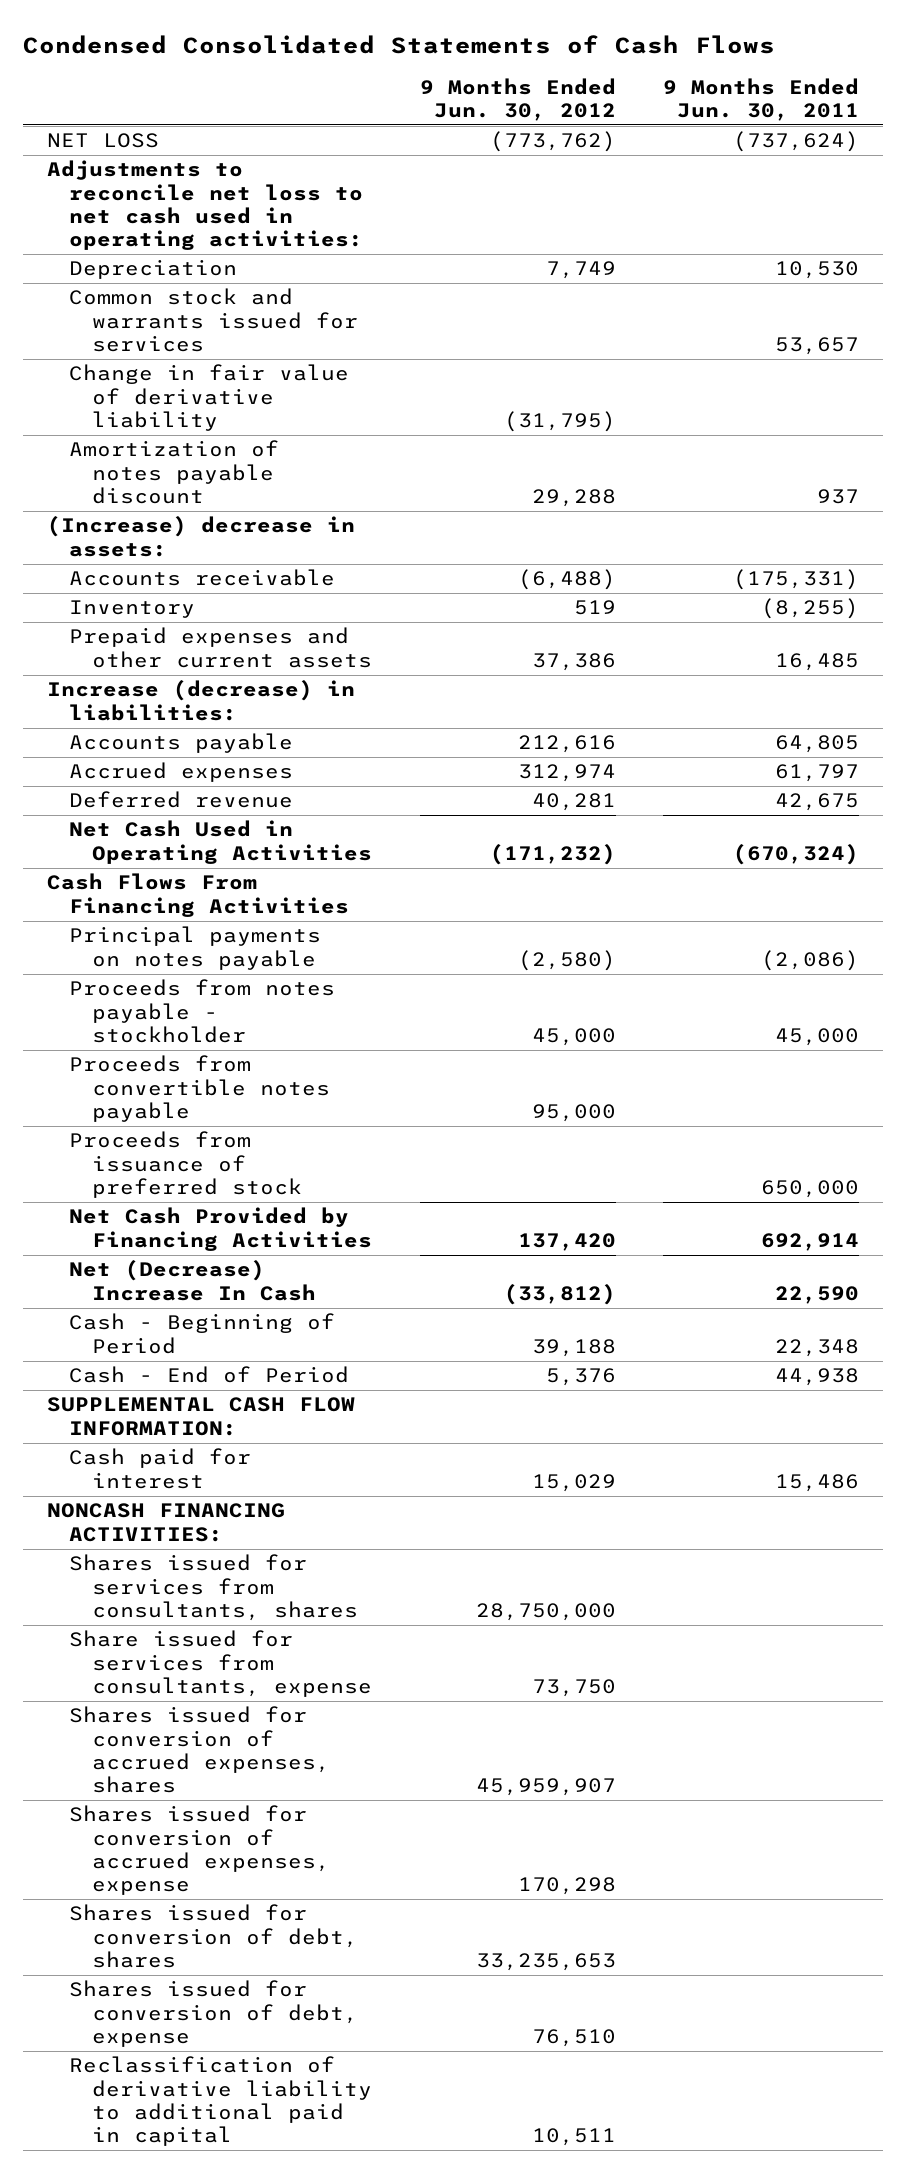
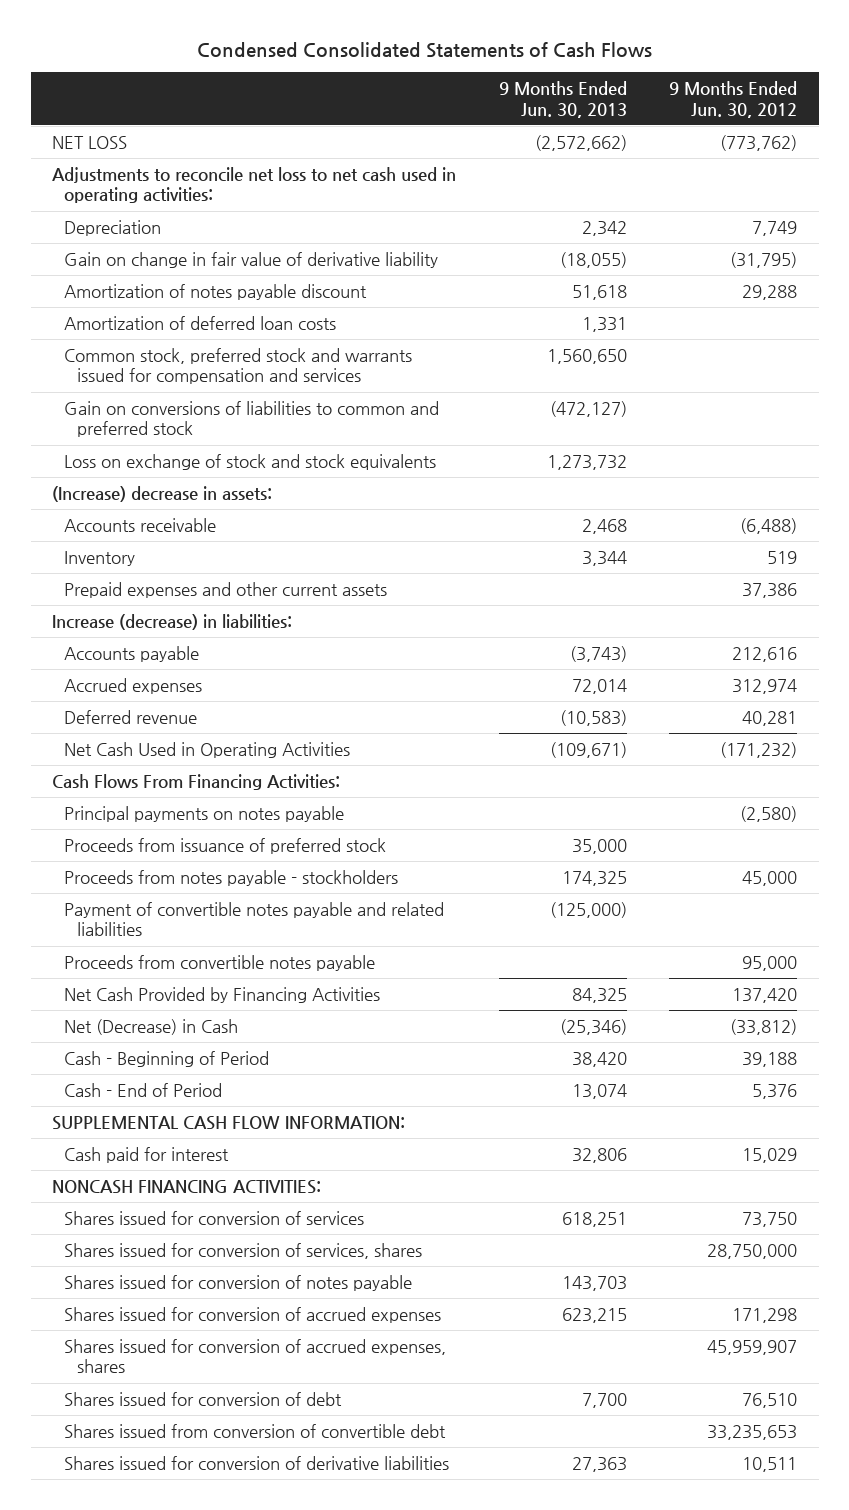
- | 9 Months Ended Jun. 30, 2012 | 9 Months Ended Jun. 30, 2011
+ | 9 Months Ended Jun. 30, 2013 | 9 Months Ended Jun. 30, 2012
- Common stock and warrants issued for services | | 53,657
- Change in fair value of derivative liability | (31,795) |
+ Gain on change in fair value of derivative liability | (18,055) | (31,795)
+ Amortization of deferred loan costs | 1,331 |
+ Common stock, preferred stock and warrants issued for compensation and services | 1,560,650 |
+ Gain on conversions of liabilities to common and preferred stock | (472,127) |
+ Loss on exchange of stock and stock equivalents | 1,273,732 |
- Cash Flows From Financing Activities
+ Cash Flows From Financing Activities:
- Proceeds from notes payable - stockholder | 45,000 | 45,000
+ Proceeds from notes payable - stockholders | 174,325 | 45,000
+ Payment of convertible notes payable and related liabilities | (125,000) |
moved down: Proceeds from convertible notes payable | | 95,000
- Net (Decrease) Increase In Cash | (33,812) | 22,590
+ Net (Decrease) in Cash | (25,346) | (33,812)
- Shares issued for services from consultants, shares | 28,750,000 |
- Share issued for services from consultants, expense | 73,750 |
+ Shares issued for conversion of services | 618,251 | 73,750
+ Shares issued for conversion of services, shares | | 28,750,000
+ Shares issued for conversion of notes payable | 143,703 |
+ Shares issued for conversion of accrued expenses | 623,215 | 171,298
- Shares issued for conversion of accrued expenses, expense | 170,298 |
- Shares issued for conversion of debt, shares | 33,235,653 |
- Shares issued for conversion of debt, expense | 76,510 |
- Reclassification of derivative liability to additional paid in capital | 10,511 |
+ Shares issued for conversion of debt | 7,700 | 76,510
+ Shares issued from conversion of convertible debt | | 33,235,653
+ Shares issued for conversion of derivative liabilities | 27,363 | 10,511

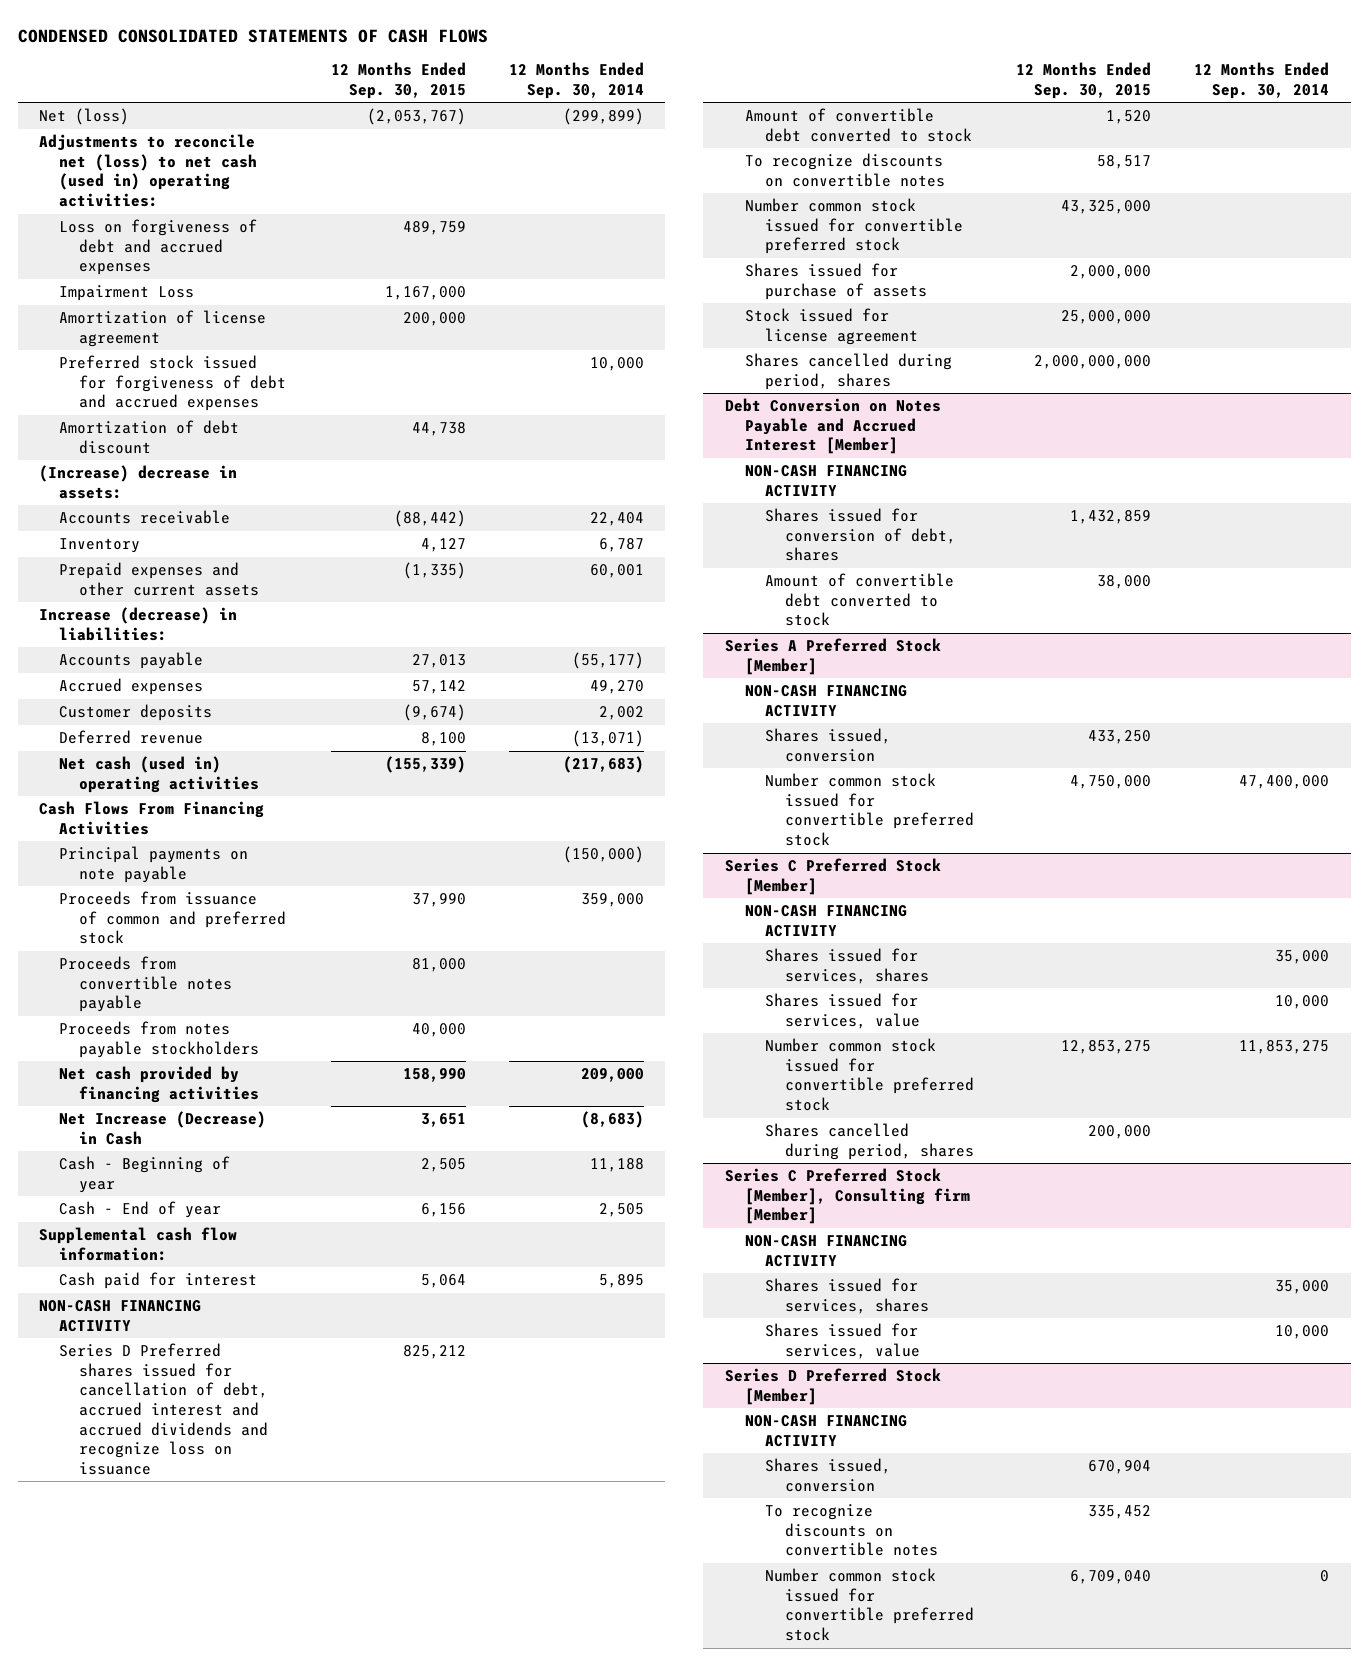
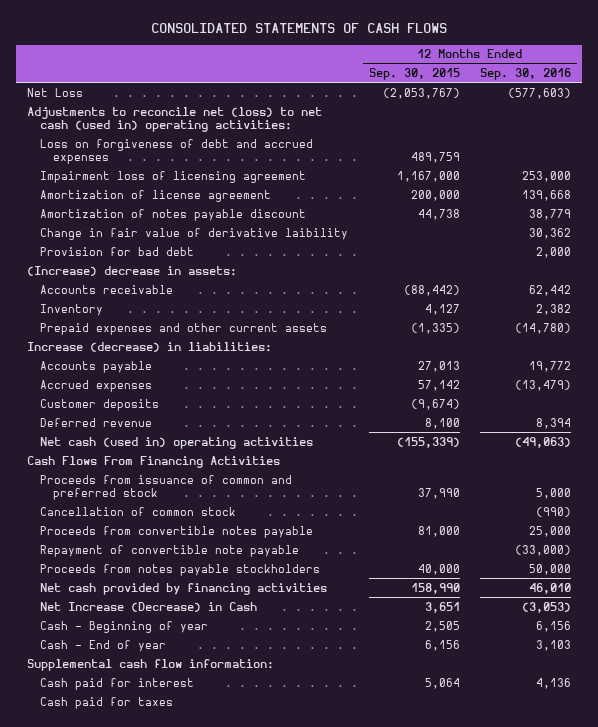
- CONDENSED CONSOLIDATED STATEMENTS OF CASH FLOWS
+ CONSOLIDATED STATEMENTS OF CASH FLOWS
- | 12 Months Ended Sep. 30, 2015 | 12 Months Ended Sep. 30, 2014
+ | 12 Months Ended Sep. 30, 2015 | 12 Months Ended Sep. 30, 2016
- Net (loss) | (2,053,767) | (299,899)
+ Net Loss | (2,053,767) | (577,603)
- Impairment Loss | 1,167,000 |
+ Impairment loss of licensing agreement | 1,167,000 | 253,000
- Preferred stock issued for forgiveness of debt and accrued expenses | | 10,000
- Amortization of debt discount | 44,738 |
+ Amortization of notes payable discount | 44,738 | 38,779
+ Change in fair value of derivative laibility | | 30,362
+ Provision for bad debt | | 2,000
- Principal payments on note payable | | (150,000)
+ Cancellation of common stock | | (990)
+ Repayment of convertible note payable | | (33,000)
- NON-CASH FINANCING ACTIVITY
- Series D Preferred shares issued for cancellation of debt, accrued interest and accrued dividends and recognize loss on issuance | 825,212 |
- Amount of convertible debt converted to stock | 1,520 |
- To recognize discounts on convertible notes | 58,517 |
- Number common stock issued for convertible preferred stock | 43,325,000 |
- Shares issued for purchase of assets | 2,000,000 |
- Stock issued for license agreement | 25,000,000 |
- Shares cancelled during period, shares | 2,000,000,000 |
- Debt Conversion on Notes Payable and Accrued Interest [Member]
- NON-CASH FINANCING ACTIVITY
- Shares issued for conversion of debt, shares | 1,432,859 |
- Amount of convertible debt converted to stock | 38,000 |
- Series A Preferred Stock [Member]
- NON-CASH FINANCING ACTIVITY
- Shares issued, conversion | 433,250 |
- Number common stock issued for convertible preferred stock | 4,750,000 | 47,400,000
- Series C Preferred Stock [Member]
- NON-CASH FINANCING ACTIVITY
- Shares issued for services, shares | | 35,000
- Shares issued for services, value | | 10,000
- Number common stock issued for convertible preferred stock | 12,853,275 | 11,853,275
- Shares cancelled during period, shares | 200,000 |
- Series C Preferred Stock [Member], Consulting firm [Member]
- NON-CASH FINANCING ACTIVITY
- Shares issued for services, shares | | 35,000
- Shares issued for services, value | | 10,000
- Series D Preferred Stock [Member]
- NON-CASH FINANCING ACTIVITY
- Shares issued, conversion | 670,904 |
- To recognize discounts on convertible notes | 335,452 |
- Number common stock issued for convertible preferred stock | 6,709,040 | 0
+ Cash paid for taxes

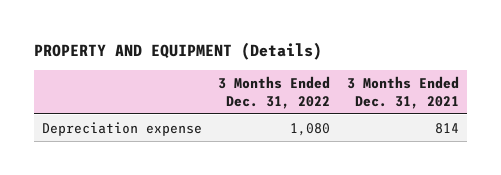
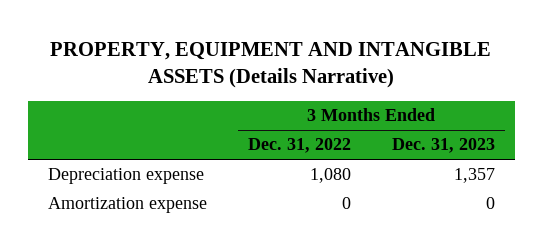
- PROPERTY AND EQUIPMENT (Details)
+ PROPERTY, EQUIPMENT AND INTANGIBLE ASSETS (Details Narrative)
- | 3 Months Ended Dec. 31, 2022 | 3 Months Ended Dec. 31, 2021
+ | 3 Months Ended Dec. 31, 2022 | 3 Months Ended Dec. 31, 2023
+ Amortization expense | 0 | 0

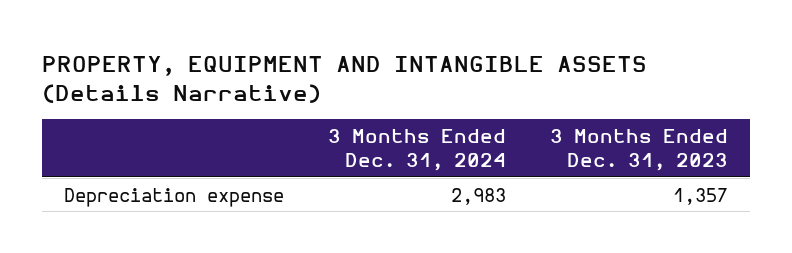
- | 3 Months Ended Dec. 31, 2022 | 3 Months Ended Dec. 31, 2023
+ | 3 Months Ended Dec. 31, 2024 | 3 Months Ended Dec. 31, 2023
- Amortization expense | 0 | 0

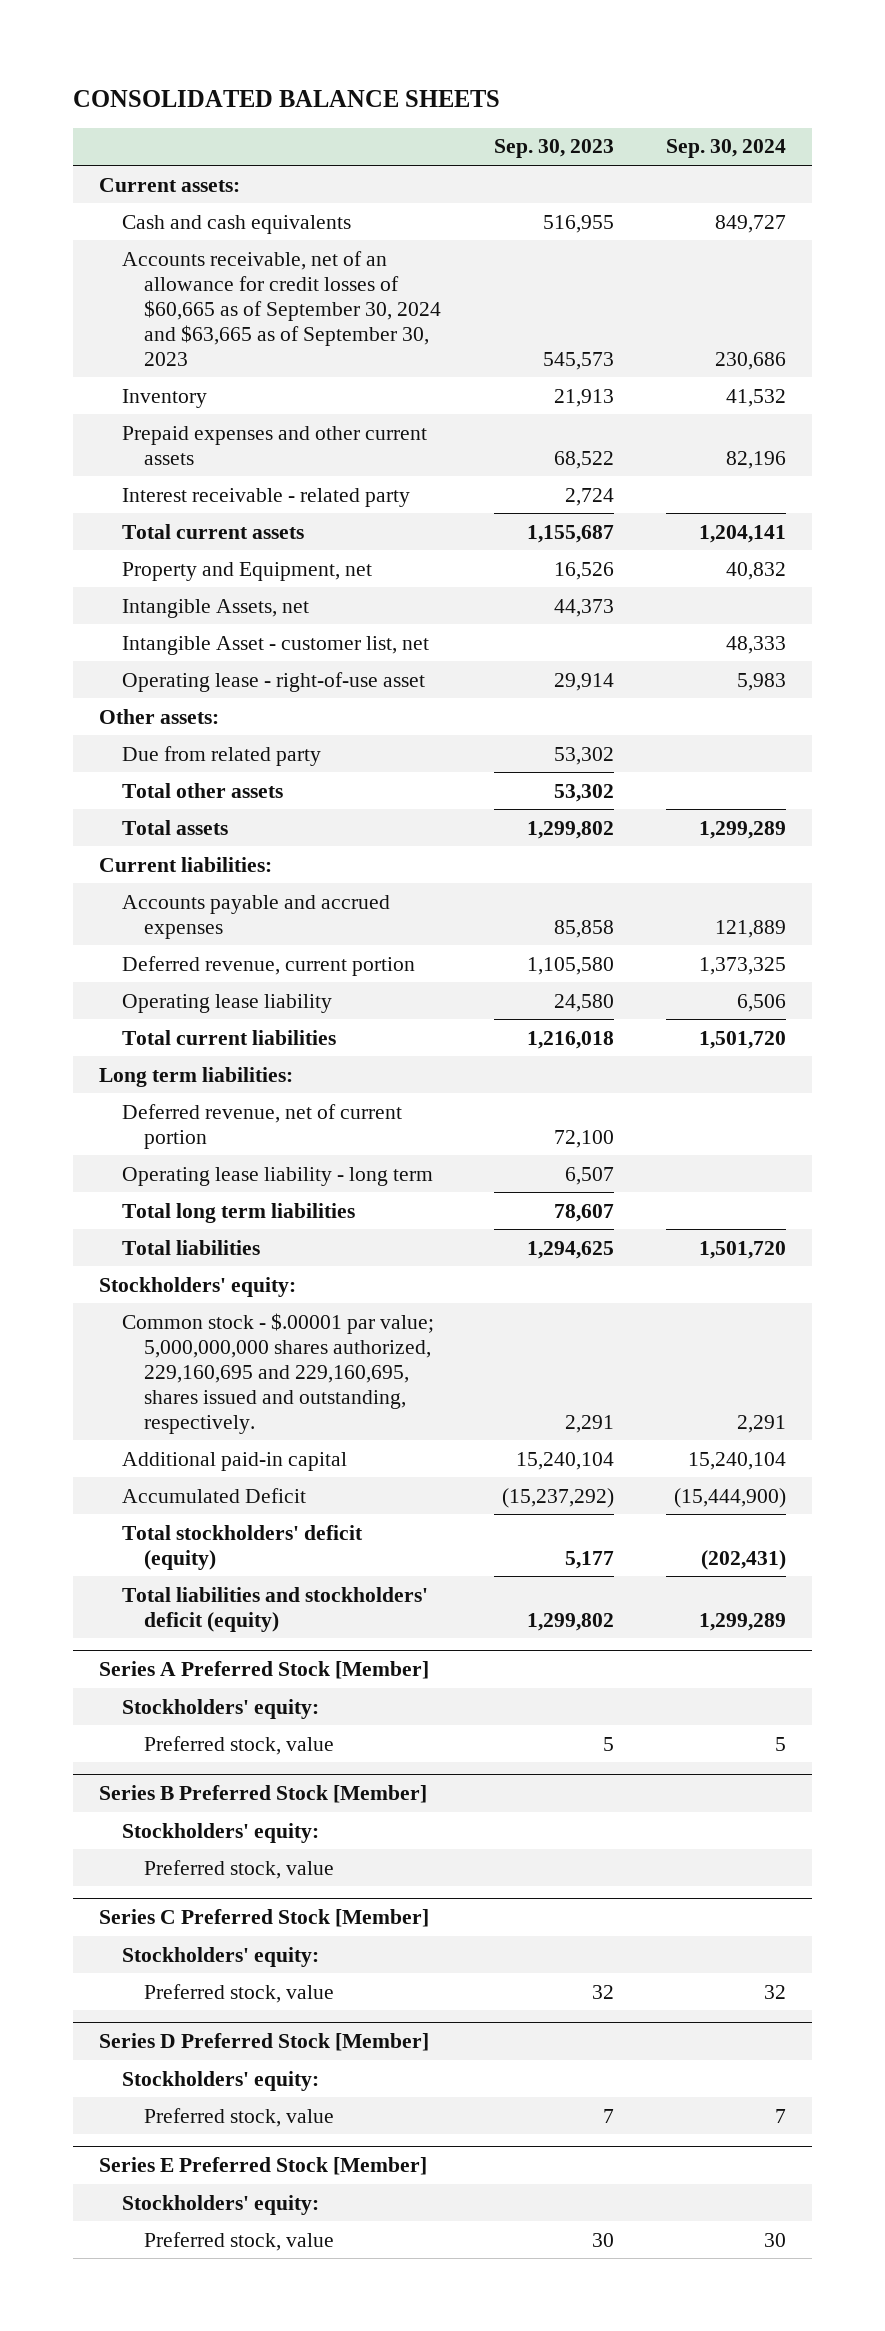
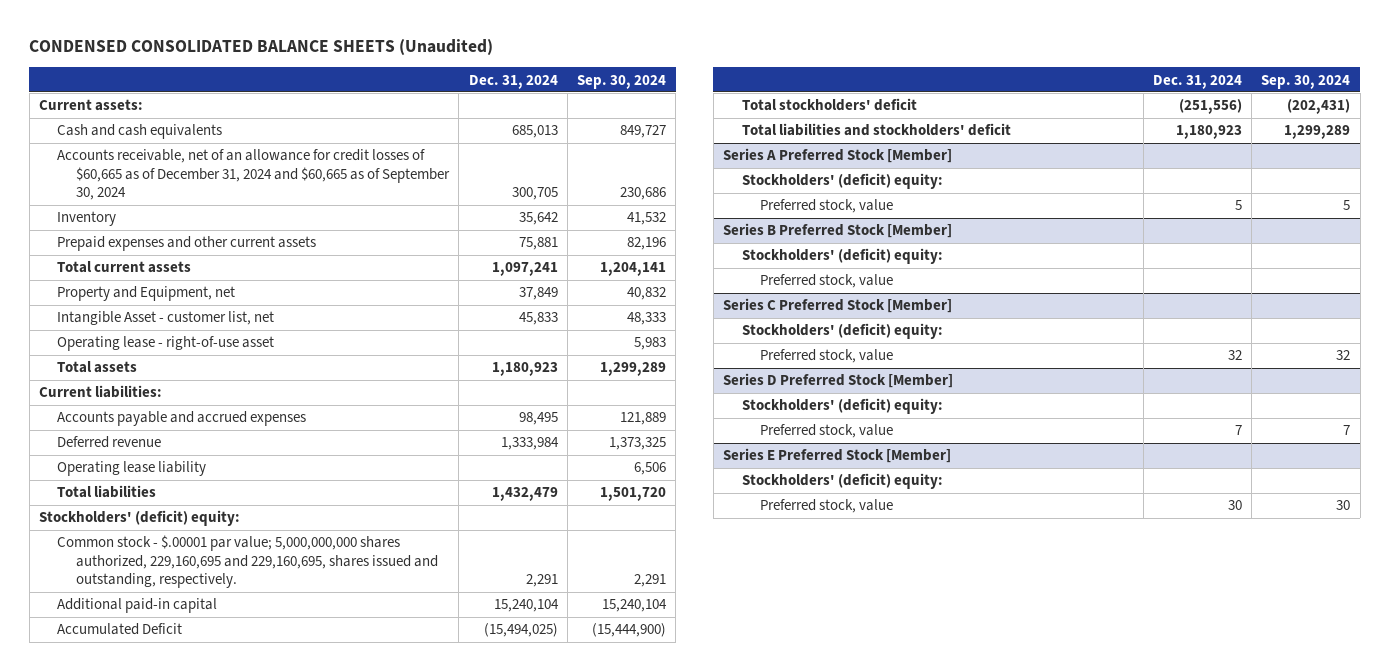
- CONSOLIDATED BALANCE SHEETS
+ CONDENSED CONSOLIDATED BALANCE SHEETS (Unaudited)
- | Sep. 30, 2023 | Sep. 30, 2024
+ | Dec. 31, 2024 | Sep. 30, 2024
- Accounts receivable, net of an allowance for credit losses of $60,665 as of September 30, 2024 and $63,665 as of September 30, 2023 | 545,573 | 230,686
+ Accounts receivable, net of an allowance for credit losses of $60,665 as of December 31, 2024 and $60,665 as of September 30, 2024 | 300,705 | 230,686
- Interest receivable - related party | 2,724 |
- Intangible Assets, net | 44,373 |
- Other assets:
- Due from related party | 53,302 |
- Total other assets | 53,302 |
- Deferred revenue, current portion | 1,105,580 | 1,373,325
+ Deferred revenue | 1,333,984 | 1,373,325
- Total current liabilities | 1,216,018 | 1,501,720
- Long term liabilities:
- Deferred revenue, net of current portion | 72,100 |
- Operating lease liability - long term | 6,507 |
- Total long term liabilities | 78,607 |
- Stockholders' equity:
+ Stockholders' (deficit) equity:
- Total stockholders' deficit (equity) | 5,177 | (202,431)
- Total liabilities and stockholders' deficit (equity) | 1,299,802 | 1,299,289
+ Total stockholders' deficit | (251,556) | (202,431)
+ Total liabilities and stockholders' deficit | 1,180,923 | 1,299,289
@ Series A Preferred Stock [Member]
- Stockholders' equity:
+ Stockholders' (deficit) equity:
@ Series B Preferred Stock [Member]
- Stockholders' equity:
+ Stockholders' (deficit) equity:
@ Series C Preferred Stock [Member]
- Stockholders' equity:
+ Stockholders' (deficit) equity:
@ Series D Preferred Stock [Member]
- Stockholders' equity:
+ Stockholders' (deficit) equity:
@ Series E Preferred Stock [Member]
- Stockholders' equity:
+ Stockholders' (deficit) equity:

